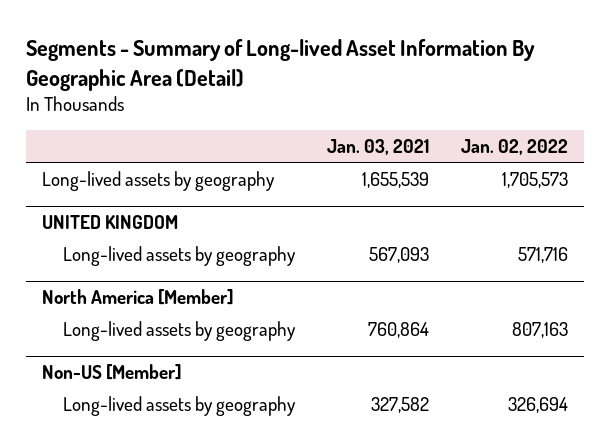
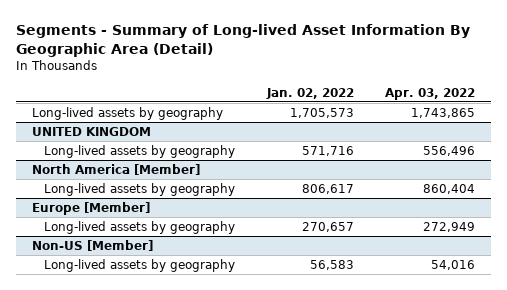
- | Jan. 03, 2021 | Jan. 02, 2022
+ | Jan. 02, 2022 | Apr. 03, 2022
@ North America [Member]
- Long-lived assets by geography | 760,864 | 807,163
+ Long-lived assets by geography | 806,617 | 860,404
+ Europe [Member]
+ Long-lived assets by geography | 270,657 | 272,949
@ Non-US [Member]
- Long-lived assets by geography | 327,582 | 326,694
+ Long-lived assets by geography | 56,583 | 54,016

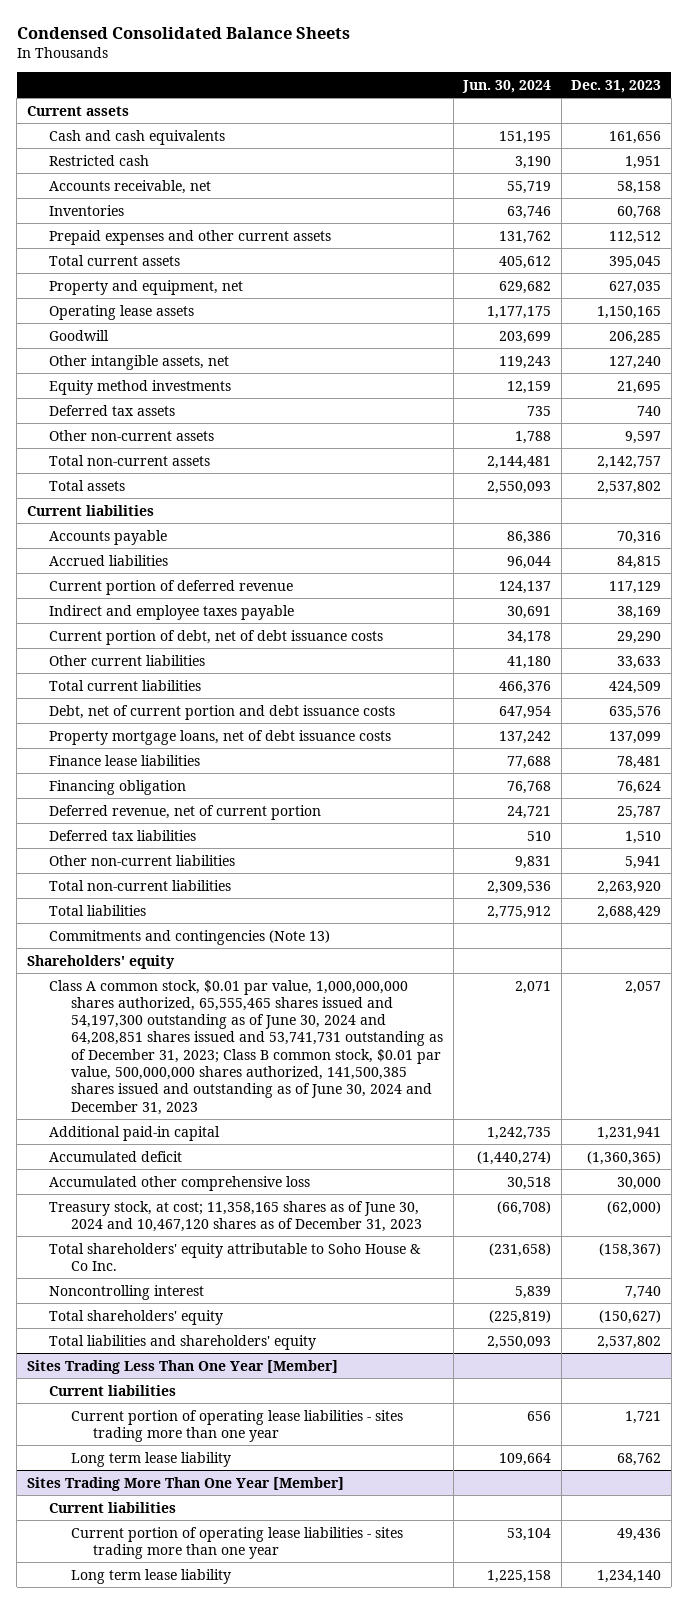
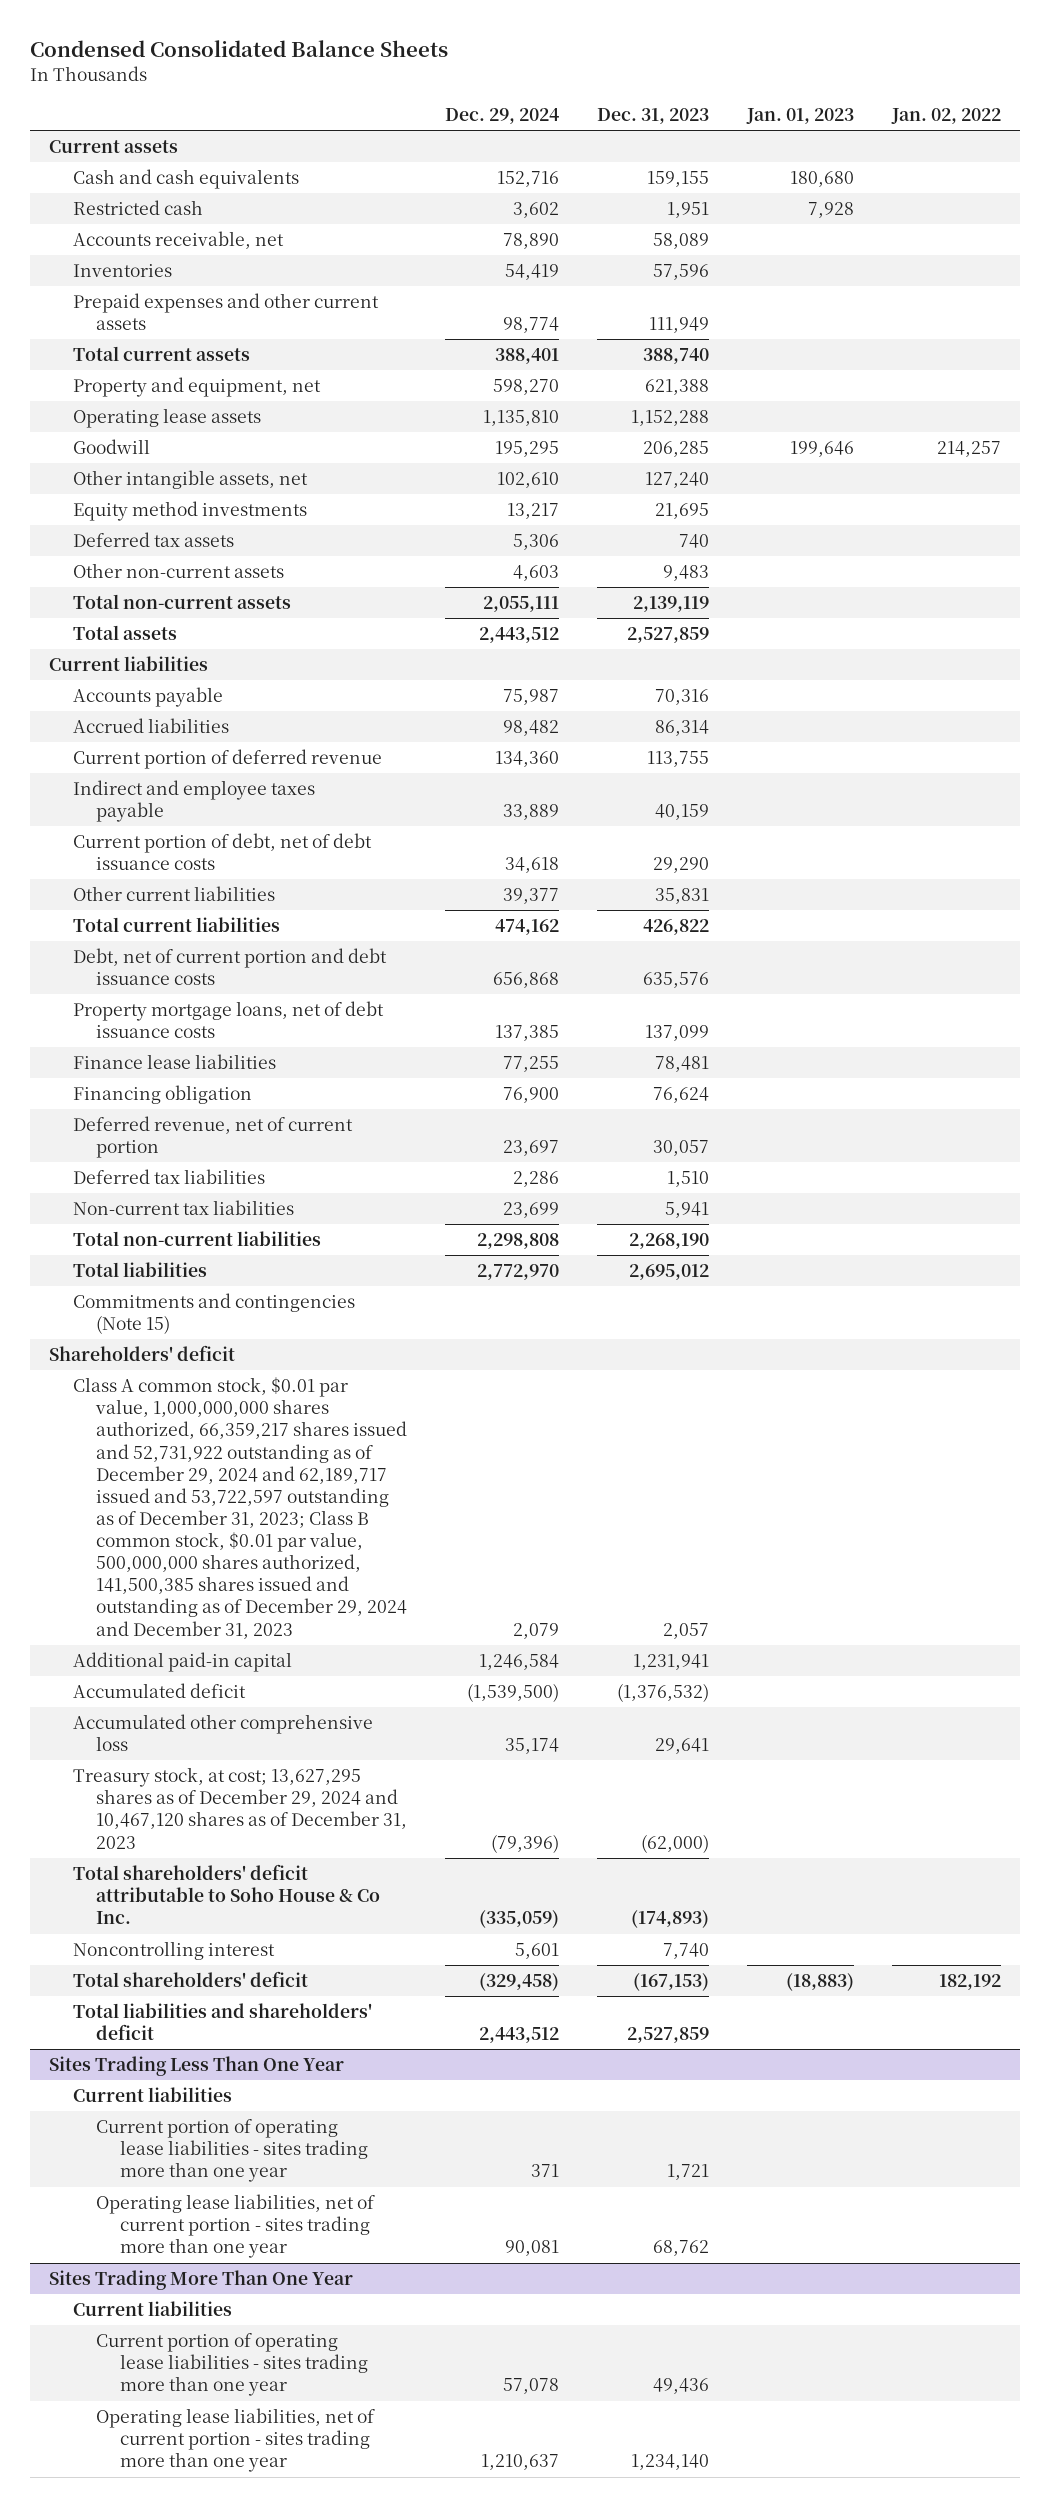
- | Jun. 30, 2024 | Dec. 31, 2023
+ | Dec. 29, 2024 | Dec. 31, 2023 | Jan. 01, 2023 | Jan. 02, 2022
- Cash and cash equivalents | 151,195 | 161,656
+ Cash and cash equivalents | 152,716 | 159,155 | 180,680 |
- Accounts receivable, net | 55,719 | 58,158
- Inventories | 63,746 | 60,768
- Prepaid expenses and other current assets | 131,762 | 112,512
- Total current assets | 405,612 | 395,045
- Property and equipment, net | 629,682 | 627,035
- Operating lease assets | 1,177,175 | 1,150,165
+ Accounts receivable, net | 78,890 | 58,089 | |
+ Inventories | 54,419 | 57,596 | |
+ Prepaid expenses and other current assets | 98,774 | 111,949 | |
+ Total current assets | 388,401 | 388,740 | |
+ Property and equipment, net | 598,270 | 621,388 | |
+ Operating lease assets | 1,135,810 | 1,152,288 | |
- Other non-current assets | 1,788 | 9,597
- Total non-current assets | 2,144,481 | 2,142,757
- Total assets | 2,550,093 | 2,537,802
+ Other non-current assets | 4,603 | 9,483 | |
+ Total non-current assets | 2,055,111 | 2,139,119 | |
+ Total assets | 2,443,512 | 2,527,859 | |
- Accrued liabilities | 96,044 | 84,815
- Current portion of deferred revenue | 124,137 | 117,129
- Indirect and employee taxes payable | 30,691 | 38,169
+ Accrued liabilities | 98,482 | 86,314 | |
+ Current portion of deferred revenue | 134,360 | 113,755 | |
+ Indirect and employee taxes payable | 33,889 | 40,159 | |
- Other current liabilities | 41,180 | 33,633
- Total current liabilities | 466,376 | 424,509
+ Other current liabilities | 39,377 | 35,831 | |
+ Total current liabilities | 474,162 | 426,822 | |
- Deferred revenue, net of current portion | 24,721 | 25,787
+ Deferred revenue, net of current portion | 23,697 | 30,057 | |
- Other non-current liabilities | 9,831 | 5,941
- Total non-current liabilities | 2,309,536 | 2,263,920
- Total liabilities | 2,775,912 | 2,688,429
- Commitments and contingencies (Note 13)
- Shareholders' equity
- Class A common stock, $0.01 par value, 1,000,000,000 shares authorized, 65,555,465 shares issued and 54,197,300 outstanding as of June 30, 2024 and 64,208,851 shares issued and 53,741,731 outstanding as of December 31, 2023; Class B common stock, $0.01 par value, 500,000,000 shares authorized, 141,500,385 shares issued and outstanding as of June 30, 2024 and December 31, 2023 | 2,071 | 2,057
+ Non-current tax liabilities | 23,699 | 5,941 | |
+ Total non-current liabilities | 2,298,808 | 2,268,190 | |
+ Total liabilities | 2,772,970 | 2,695,012 | |
+ Commitments and contingencies (Note 15)
+ Shareholders' deficit
+ Class A common stock, $0.01 par value, 1,000,000,000 shares authorized, 66,359,217 shares issued and 52,731,922 outstanding as of December 29, 2024 and 62,189,717 issued and 53,722,597 outstanding as of December 31, 2023; Class B common stock, $0.01 par value, 500,000,000 shares authorized, 141,500,385 shares issued and outstanding as of December 29, 2024 and December 31, 2023 | 2,079 | 2,057 | |
- Accumulated deficit | (1,440,274) | (1,360,365)
- Accumulated other comprehensive loss | 30,518 | 30,000
- Treasury stock, at cost; 11,358,165 shares as of June 30, 2024 and 10,467,120 shares as of December 31, 2023 | (66,708) | (62,000)
- Total shareholders' equity attributable to Soho House & Co Inc. | (231,658) | (158,367)
+ Accumulated deficit | (1,539,500) | (1,376,532) | |
+ Accumulated other comprehensive loss | 35,174 | 29,641 | |
+ Treasury stock, at cost; 13,627,295 shares as of December 29, 2024 and 10,467,120 shares as of December 31, 2023 | (79,396) | (62,000) | |
+ Total shareholders' deficit attributable to Soho House & Co Inc. | (335,059) | (174,893) | |
- Total shareholders' equity | (225,819) | (150,627)
- Total liabilities and shareholders' equity | 2,550,093 | 2,537,802
- Sites Trading Less Than One Year [Member]
+ Total shareholders' deficit | (329,458) | (167,153) | (18,883) | 182,192
+ Total liabilities and shareholders' deficit | 2,443,512 | 2,527,859 | |
+ Sites Trading Less Than One Year
- Long term lease liability | 109,664 | 68,762
- Sites Trading More Than One Year [Member]
+ Operating lease liabilities, net of current portion - sites trading more than one year | 90,081 | 68,762 | |
+ Sites Trading More Than One Year
- Long term lease liability | 1,225,158 | 1,234,140
+ Operating lease liabilities, net of current portion - sites trading more than one year | 1,210,637 | 1,234,140 | |

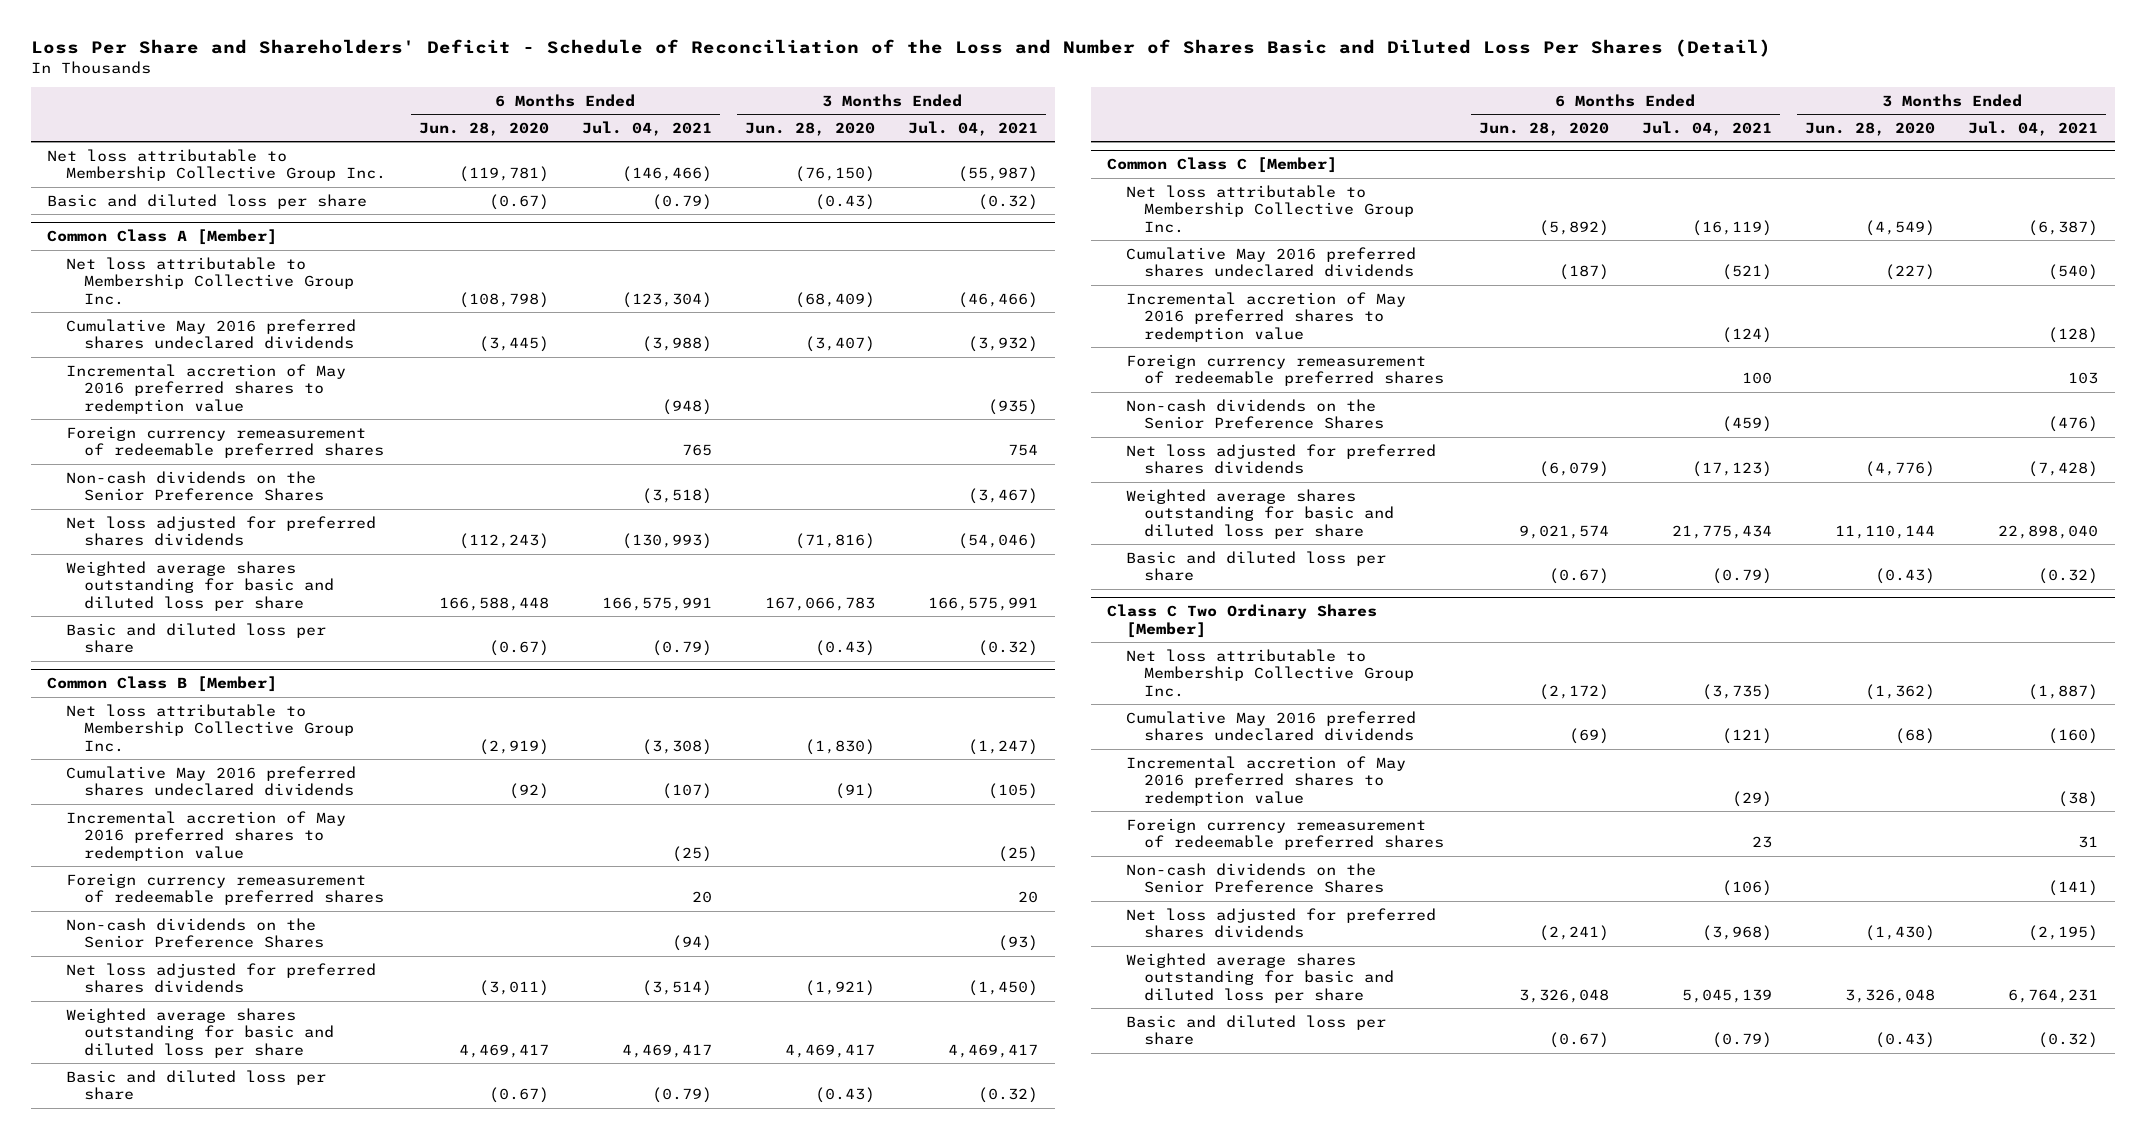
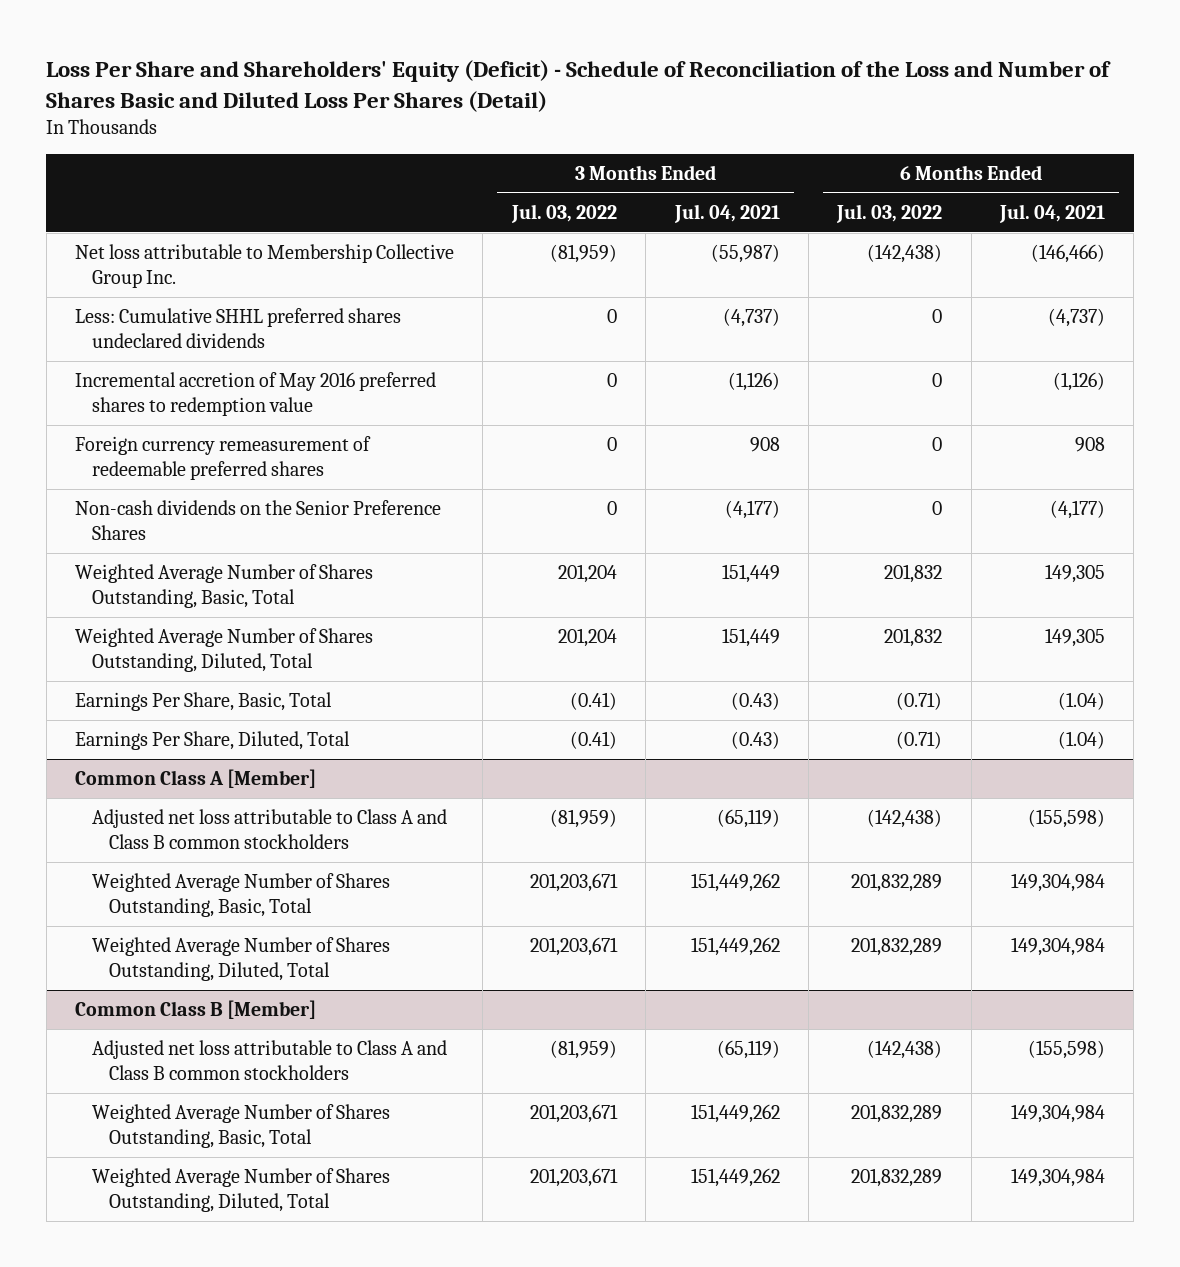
- Loss Per Share and Shareholders' Deficit - Schedule of Reconciliation of the Loss and Number of Shares Basic and Diluted Loss Per Shares (Detail)
+ Loss Per Share and Shareholders' Equity (Deficit) - Schedule of Reconciliation of the Loss and Number of Shares Basic and Diluted Loss Per Shares (Detail)
- | 6 Months Ended Jun. 28, 2020 | 6 Months Ended Jul. 04, 2021 | 3 Months Ended Jun. 28, 2020 | 3 Months Ended Jul. 04, 2021
+ | 3 Months Ended Jul. 03, 2022 | 3 Months Ended Jul. 04, 2021 | 6 Months Ended Jul. 03, 2022 | 6 Months Ended Jul. 04, 2021
- Basic and diluted loss per share | (0.67) | (0.79) | (0.43) | (0.32)
+ Less: Cumulative SHHL preferred shares undeclared dividends | 0 | (4,737) | 0 | (4,737)
+ Incremental accretion of May 2016 preferred shares to redemption value | 0 | (1,126) | 0 | (1,126)
+ Foreign currency remeasurement of redeemable preferred shares | 0 | 908 | 0 | 908
+ Non-cash dividends on the Senior Preference Shares | 0 | (4,177) | 0 | (4,177)
+ Weighted Average Number of Shares Outstanding, Basic, Total | 201,204 | 151,449 | 201,832 | 149,305
+ Weighted Average Number of Shares Outstanding, Diluted, Total | 201,204 | 151,449 | 201,832 | 149,305
+ Earnings Per Share, Basic, Total | (0.41) | (0.43) | (0.71) | (1.04)
+ Earnings Per Share, Diluted, Total | (0.41) | (0.43) | (0.71) | (1.04)
@ Common Class A [Member]
- Net loss attributable to Membership Collective Group Inc. | (108,798) | (123,304) | (68,409) | (46,466)
- Cumulative May 2016 preferred shares undeclared dividends | (3,445) | (3,988) | (3,407) | (3,932)
- Incremental accretion of May 2016 preferred shares to redemption value | | (948) | | (935)
- Foreign currency remeasurement of redeemable preferred shares | | 765 | | 754
- Non-cash dividends on the Senior Preference Shares | | (3,518) | | (3,467)
- Net loss adjusted for preferred shares dividends | (112,243) | (130,993) | (71,816) | (54,046)
- Weighted average shares outstanding for basic and diluted loss per share | 166,588,448 | 166,575,991 | 167,066,783 | 166,575,991
- Basic and diluted loss per share | (0.67) | (0.79) | (0.43) | (0.32)
+ Adjusted net loss attributable to Class A and Class B common stockholders | (81,959) | (65,119) | (142,438) | (155,598)
+ Weighted Average Number of Shares Outstanding, Basic, Total | 201,203,671 | 151,449,262 | 201,832,289 | 149,304,984
+ Weighted Average Number of Shares Outstanding, Diluted, Total | 201,203,671 | 151,449,262 | 201,832,289 | 149,304,984
@ Common Class B [Member]
- Net loss attributable to Membership Collective Group Inc. | (2,919) | (3,308) | (1,830) | (1,247)
- Cumulative May 2016 preferred shares undeclared dividends | (92) | (107) | (91) | (105)
- Incremental accretion of May 2016 preferred shares to redemption value | | (25) | | (25)
- Foreign currency remeasurement of redeemable preferred shares | | 20 | | 20
- Non-cash dividends on the Senior Preference Shares | | (94) | | (93)
- Net loss adjusted for preferred shares dividends | (3,011) | (3,514) | (1,921) | (1,450)
- Weighted average shares outstanding for basic and diluted loss per share | 4,469,417 | 4,469,417 | 4,469,417 | 4,469,417
- Basic and diluted loss per share | (0.67) | (0.79) | (0.43) | (0.32)
- Common Class C [Member]
- Net loss attributable to Membership Collective Group Inc. | (5,892) | (16,119) | (4,549) | (6,387)
- Cumulative May 2016 preferred shares undeclared dividends | (187) | (521) | (227) | (540)
- Incremental accretion of May 2016 preferred shares to redemption value | | (124) | | (128)
- Foreign currency remeasurement of redeemable preferred shares | | 100 | | 103
- Non-cash dividends on the Senior Preference Shares | | (459) | | (476)
- Net loss adjusted for preferred shares dividends | (6,079) | (17,123) | (4,776) | (7,428)
- Weighted average shares outstanding for basic and diluted loss per share | 9,021,574 | 21,775,434 | 11,110,144 | 22,898,040
- Basic and diluted loss per share | (0.67) | (0.79) | (0.43) | (0.32)
- Class C Two Ordinary Shares [Member]
- Net loss attributable to Membership Collective Group Inc. | (2,172) | (3,735) | (1,362) | (1,887)
- Cumulative May 2016 preferred shares undeclared dividends | (69) | (121) | (68) | (160)
- Incremental accretion of May 2016 preferred shares to redemption value | | (29) | | (38)
- Foreign currency remeasurement of redeemable preferred shares | | 23 | | 31
- Non-cash dividends on the Senior Preference Shares | | (106) | | (141)
- Net loss adjusted for preferred shares dividends | (2,241) | (3,968) | (1,430) | (2,195)
- Weighted average shares outstanding for basic and diluted loss per share | 3,326,048 | 5,045,139 | 3,326,048 | 6,764,231
- Basic and diluted loss per share | (0.67) | (0.79) | (0.43) | (0.32)
@ Common Class B [Member]
+ Adjusted net loss attributable to Class A and Class B common stockholders | (81,959) | (65,119) | (142,438) | (155,598)
+ Weighted Average Number of Shares Outstanding, Basic, Total | 201,203,671 | 151,449,262 | 201,832,289 | 149,304,984
+ Weighted Average Number of Shares Outstanding, Diluted, Total | 201,203,671 | 151,449,262 | 201,832,289 | 149,304,984

